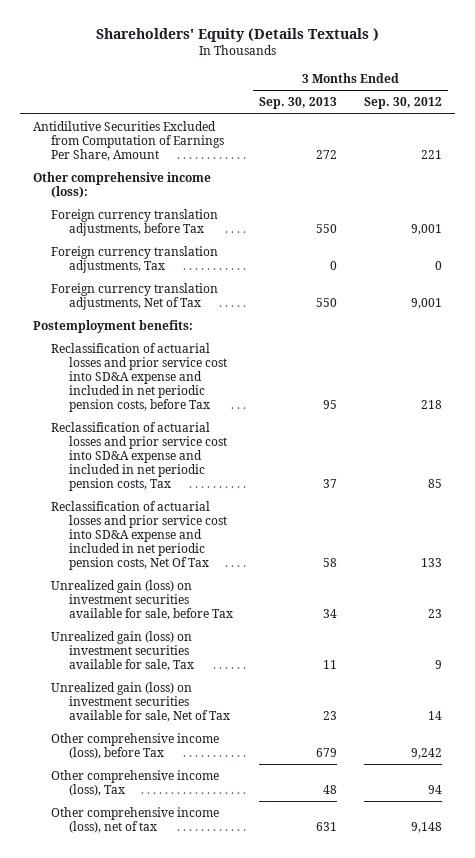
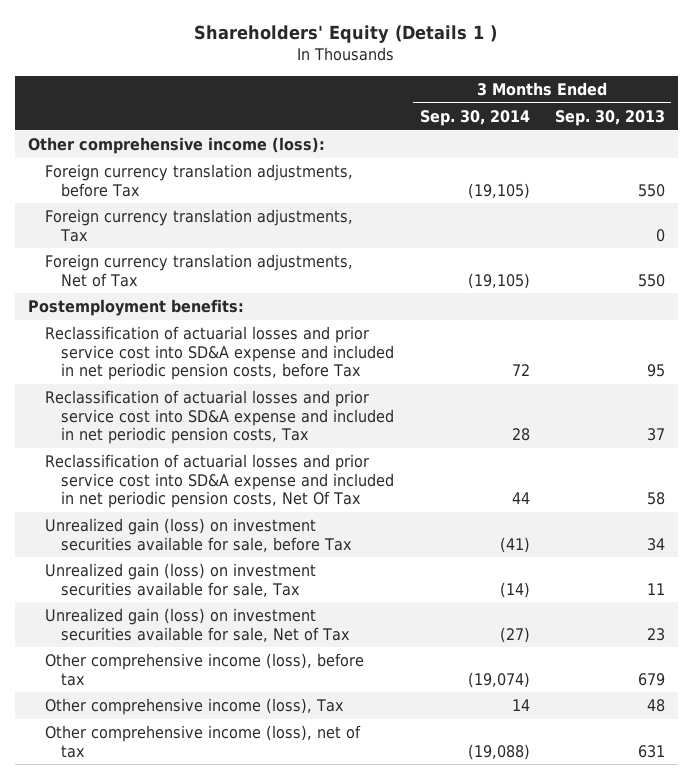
- Shareholders' Equity (Details Textuals )
+ Shareholders' Equity (Details 1 )
- | 3 Months Ended Sep. 30, 2013 | 3 Months Ended Sep. 30, 2012
+ | 3 Months Ended Sep. 30, 2014 | 3 Months Ended Sep. 30, 2013
- Antidilutive Securities Excluded from Computation of Earnings Per Share, Amount | 272 | 221
- Other comprehensive income (loss), before Tax | 679 | 9,242
+ Other comprehensive income (loss), before tax | (19,074) | 679

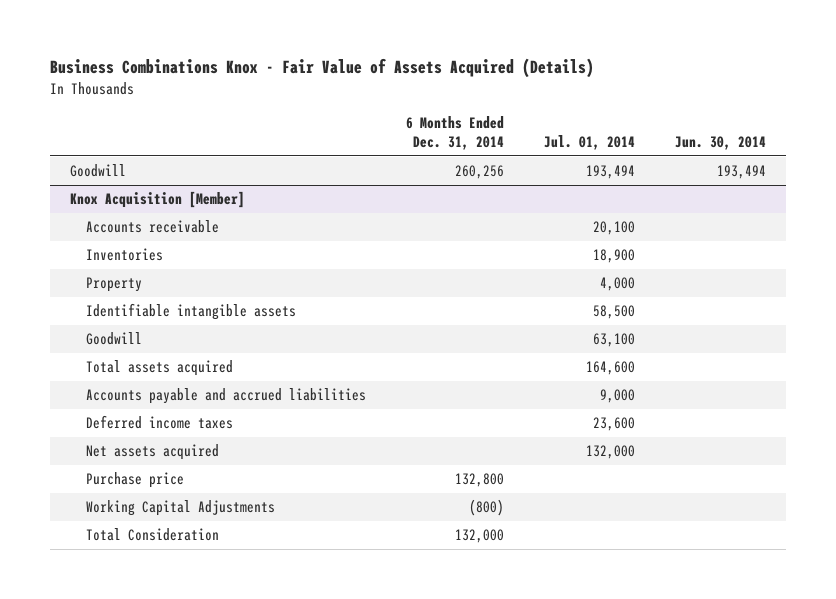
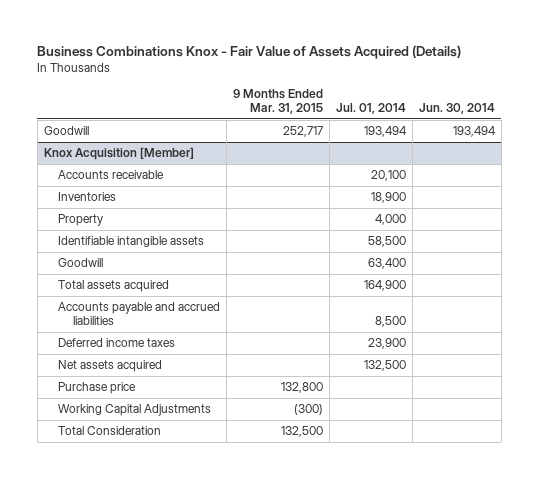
- | 6 Months Ended Dec. 31, 2014 | Jul. 01, 2014 | Jun. 30, 2014
+ | 9 Months Ended Mar. 31, 2015 | Jul. 01, 2014 | Jun. 30, 2014
@ Knox Acquisition [Member]
- Goodwill | | 63,100 |
- Total assets acquired | | 164,600 |
- Accounts payable and accrued liabilities | | 9,000 |
- Deferred income taxes | | 23,600 |
- Net assets acquired | | 132,000 |
+ Goodwill | | 63,400 |
+ Total assets acquired | | 164,900 |
+ Accounts payable and accrued liabilities | | 8,500 |
+ Deferred income taxes | | 23,900 |
+ Net assets acquired | | 132,500 |

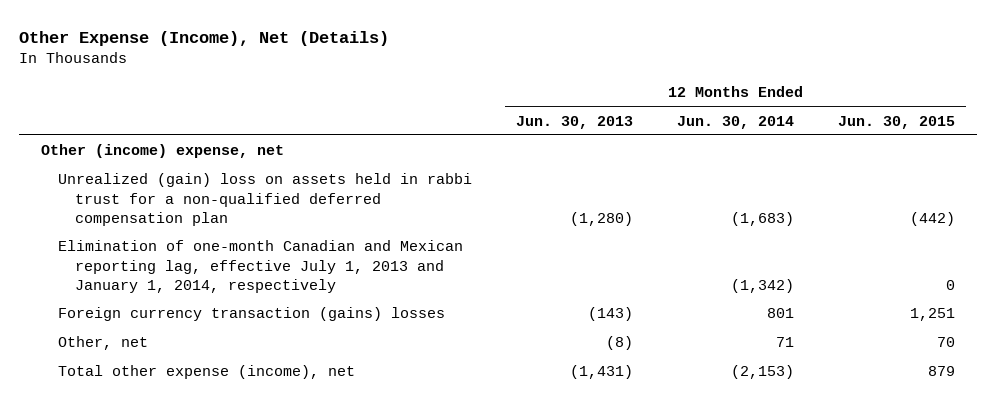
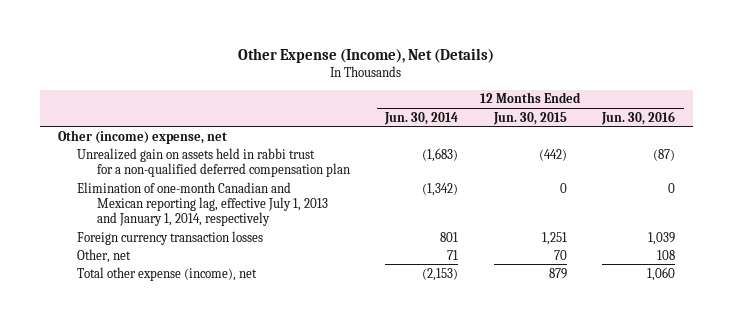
- | 12 Months Ended Jun. 30, 2013 | 12 Months Ended Jun. 30, 2014 | 12 Months Ended Jun. 30, 2015
+ | 12 Months Ended Jun. 30, 2014 | 12 Months Ended Jun. 30, 2015 | 12 Months Ended Jun. 30, 2016
- Unrealized (gain) loss on assets held in rabbi trust for a non-qualified deferred compensation plan | (1,280) | (1,683) | (442)
+ Unrealized gain on assets held in rabbi trust for a non-qualified deferred compensation plan | (1,683) | (442) | (87)
- Foreign currency transaction (gains) losses | (143) | 801 | 1,251
+ Foreign currency transaction losses | 801 | 1,251 | 1,039

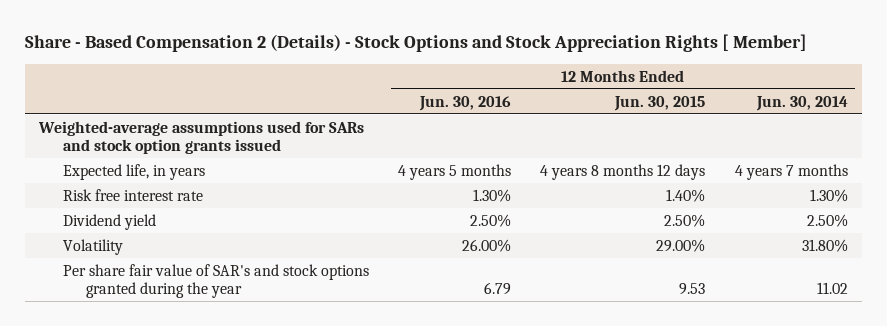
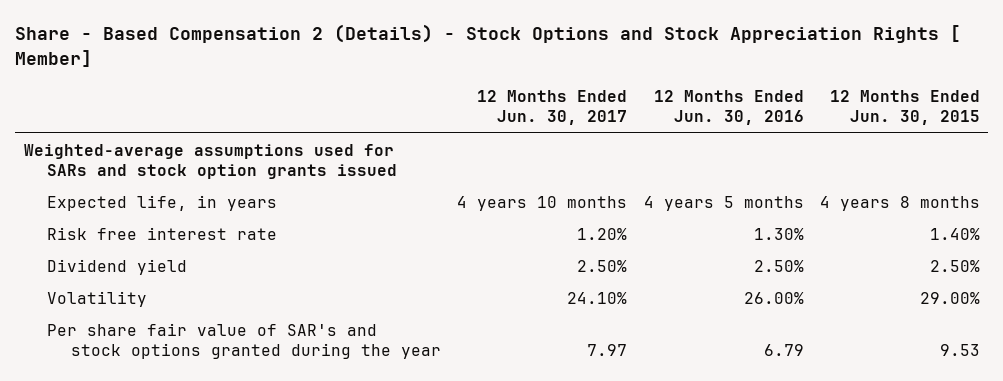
- | 12 Months Ended Jun. 30, 2016 | 12 Months Ended Jun. 30, 2015 | 12 Months Ended Jun. 30, 2014
+ | 12 Months Ended Jun. 30, 2017 | 12 Months Ended Jun. 30, 2016 | 12 Months Ended Jun. 30, 2015
- Expected life, in years | 4 years 5 months | 4 years 8 months 12 days | 4 years 7 months
+ Expected life, in years | 4 years 10 months | 4 years 5 months | 4 years 8 months

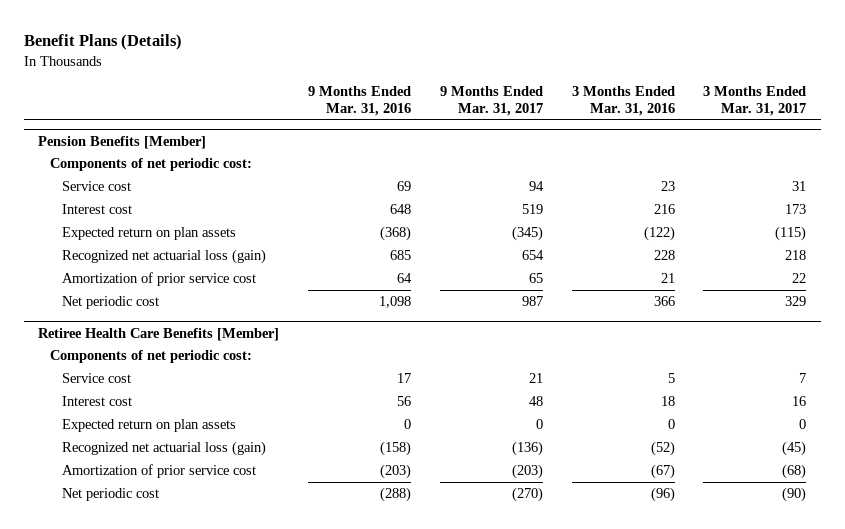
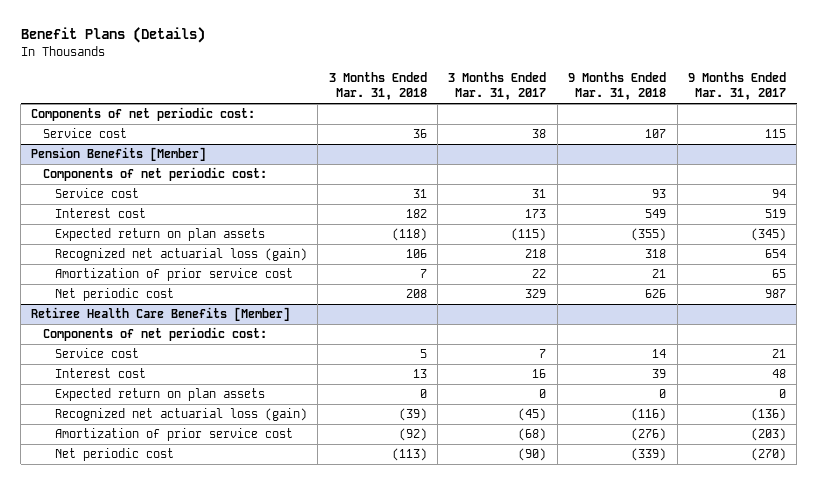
- | 9 Months Ended Mar. 31, 2016 | 9 Months Ended Mar. 31, 2017 | 3 Months Ended Mar. 31, 2016 | 3 Months Ended Mar. 31, 2017
+ | 3 Months Ended Mar. 31, 2018 | 3 Months Ended Mar. 31, 2017 | 9 Months Ended Mar. 31, 2018 | 9 Months Ended Mar. 31, 2017
+ Components of net periodic cost:
+ Service cost | 36 | 38 | 107 | 115

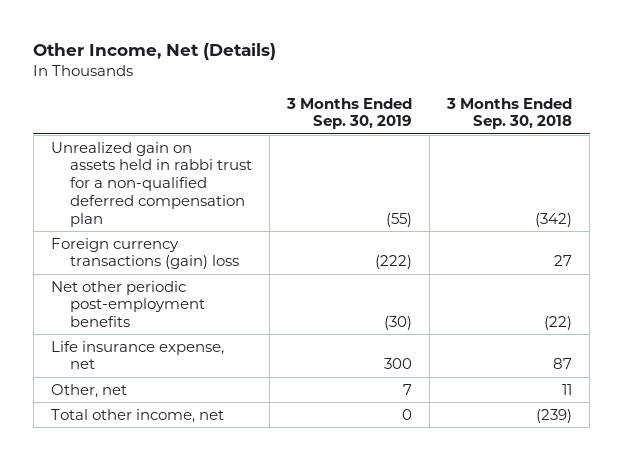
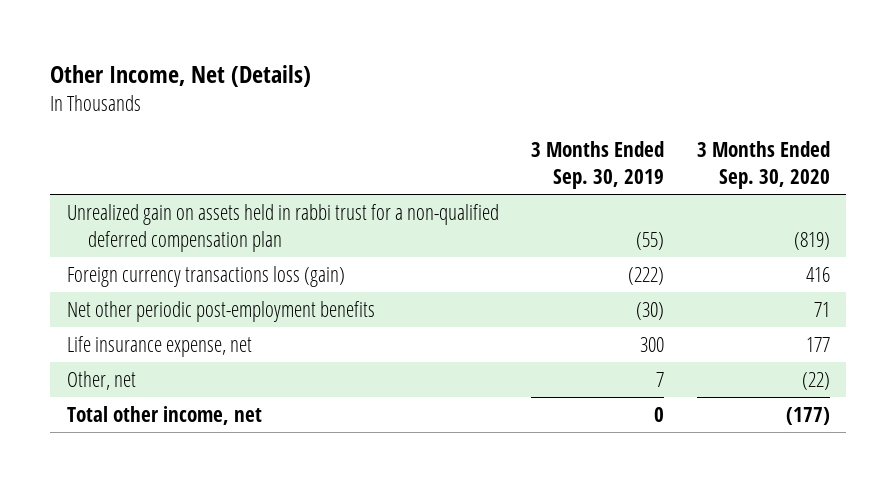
- | 3 Months Ended Sep. 30, 2019 | 3 Months Ended Sep. 30, 2018
+ | 3 Months Ended Sep. 30, 2019 | 3 Months Ended Sep. 30, 2020
- Foreign currency transactions (gain) loss | (222) | 27
+ Foreign currency transactions loss (gain) | (222) | 416

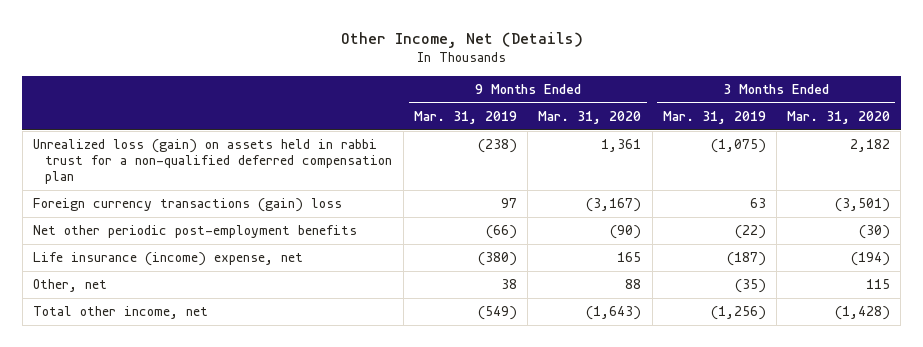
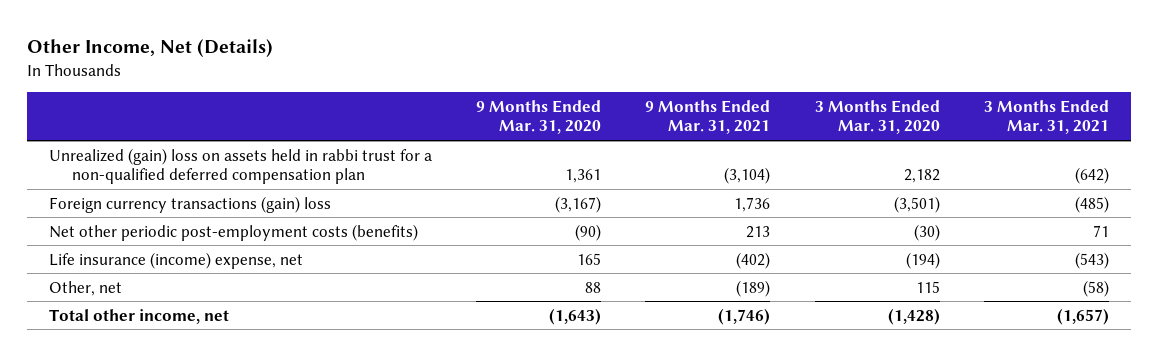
- | 9 Months Ended Mar. 31, 2019 | 9 Months Ended Mar. 31, 2020 | 3 Months Ended Mar. 31, 2019 | 3 Months Ended Mar. 31, 2020
+ | 9 Months Ended Mar. 31, 2020 | 9 Months Ended Mar. 31, 2021 | 3 Months Ended Mar. 31, 2020 | 3 Months Ended Mar. 31, 2021
- Unrealized loss (gain) on assets held in rabbi trust for a non-qualified deferred compensation plan | (238) | 1,361 | (1,075) | 2,182
+ Unrealized (gain) loss on assets held in rabbi trust for a non-qualified deferred compensation plan | 1,361 | (3,104) | 2,182 | (642)
- Net other periodic post-employment benefits | (66) | (90) | (22) | (30)
+ Net other periodic post-employment costs (benefits) | (90) | 213 | (30) | 71

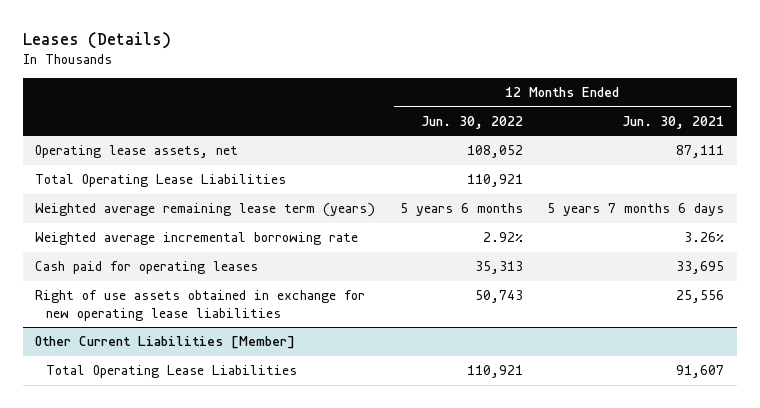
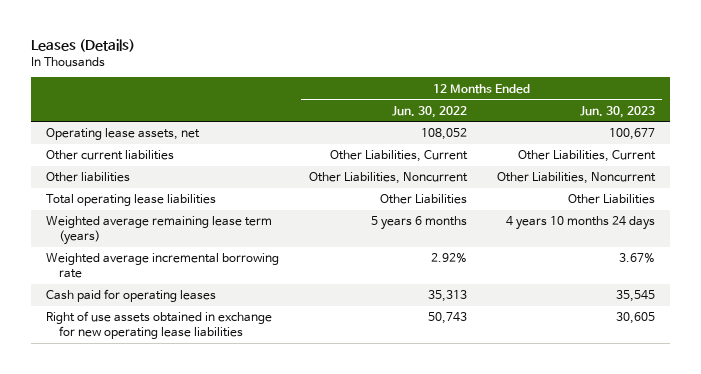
- | 12 Months Ended Jun. 30, 2022 | 12 Months Ended Jun. 30, 2021
+ | 12 Months Ended Jun. 30, 2022 | 12 Months Ended Jun. 30, 2023
- Total Operating Lease Liabilities | 110,921 |
+ Other current liabilities | Other Liabilities, Current | Other Liabilities, Current
+ Other liabilities | Other Liabilities, Noncurrent | Other Liabilities, Noncurrent
+ Total operating lease liabilities | Other Liabilities | Other Liabilities
- Other Current Liabilities [Member]
- Total Operating Lease Liabilities | 110,921 | 91,607

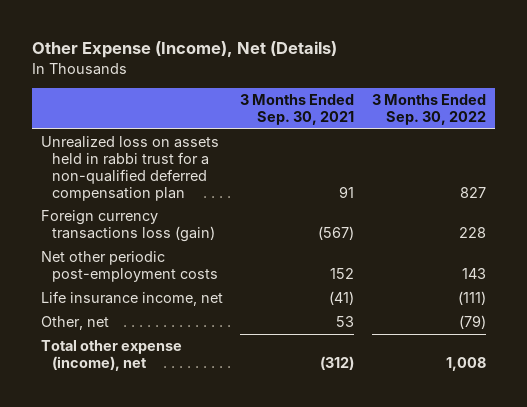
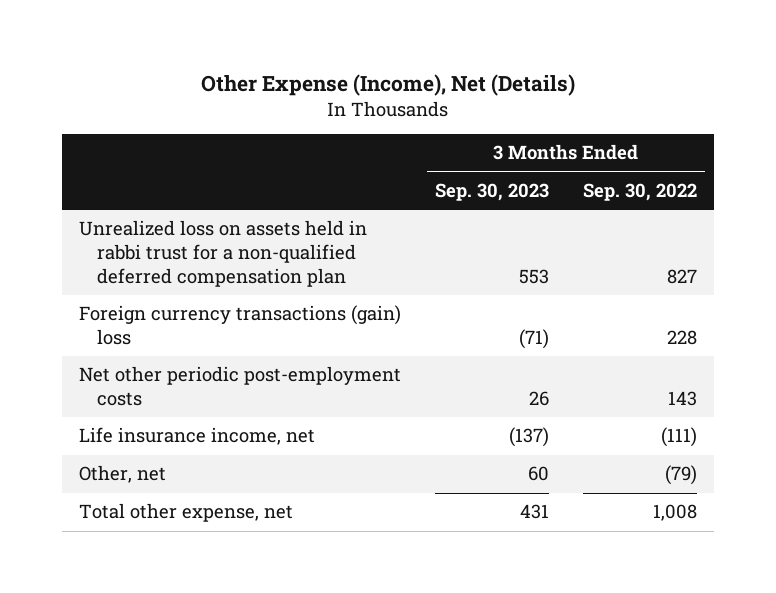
- | 3 Months Ended Sep. 30, 2021 | 3 Months Ended Sep. 30, 2022
+ | 3 Months Ended Sep. 30, 2023 | 3 Months Ended Sep. 30, 2022
- Foreign currency transactions loss (gain) | (567) | 228
+ Foreign currency transactions (gain) loss | (71) | 228
- Total other expense (income), net | (312) | 1,008
+ Total other expense, net | 431 | 1,008

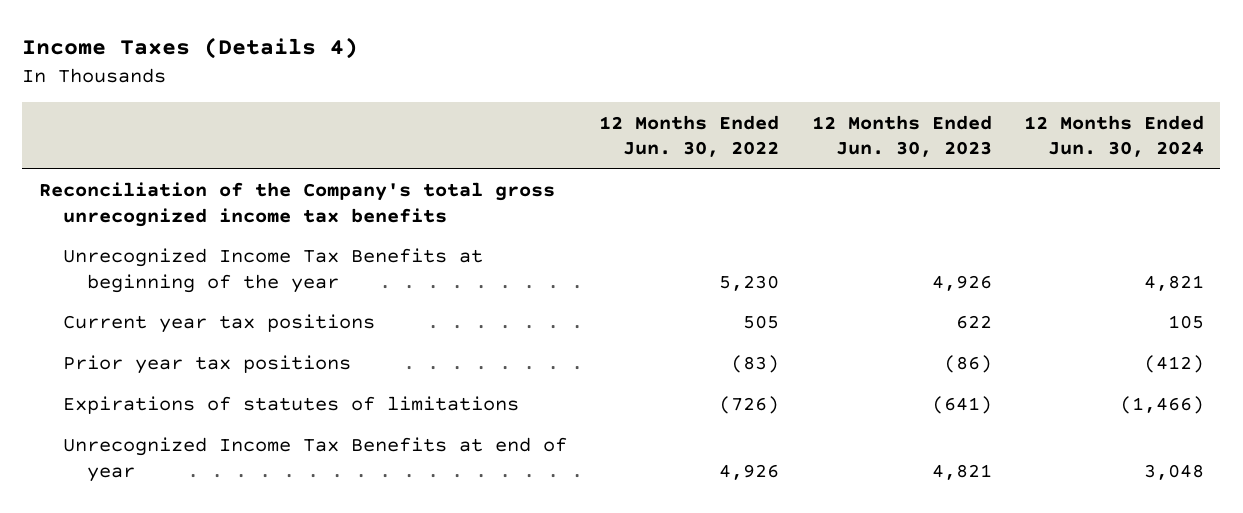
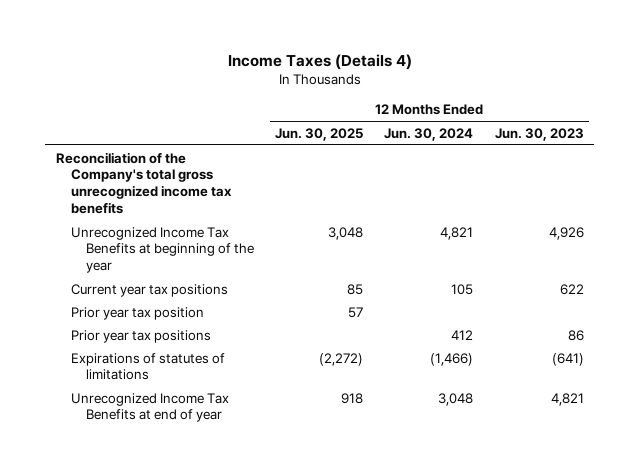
- | 12 Months Ended Jun. 30, 2022 | 12 Months Ended Jun. 30, 2023 | 12 Months Ended Jun. 30, 2024
+ | 12 Months Ended Jun. 30, 2025 | 12 Months Ended Jun. 30, 2024 | 12 Months Ended Jun. 30, 2023
- Prior year tax positions | (83) | (86) | (412)
+ Prior year tax position | 57 | |
+ Prior year tax positions | | 412 | 86

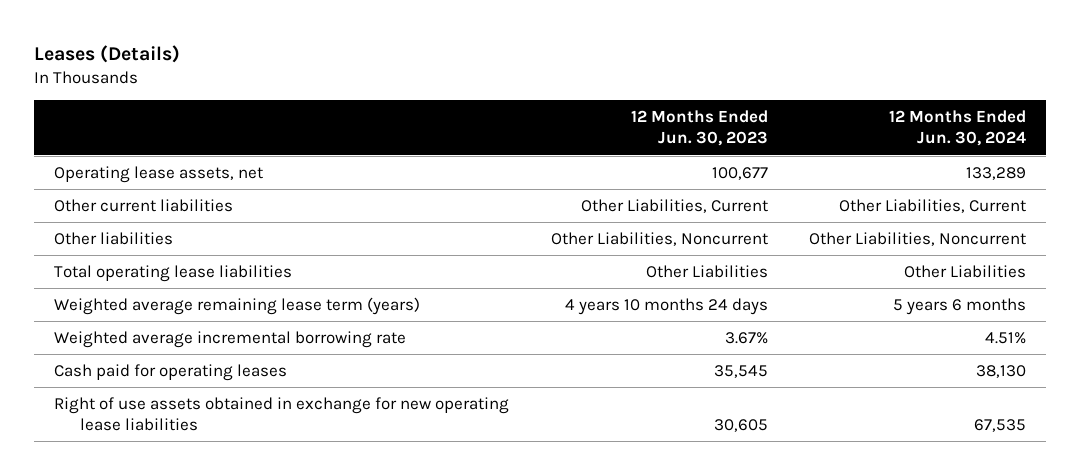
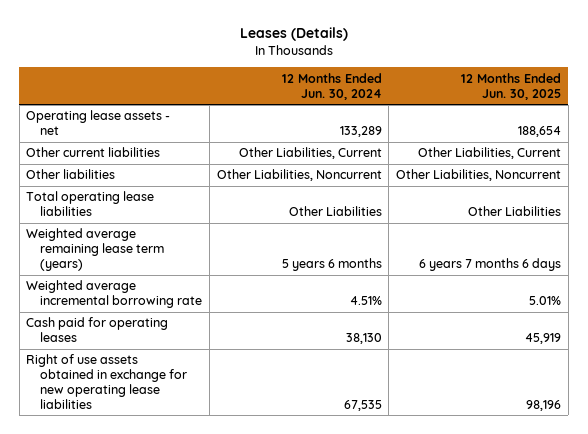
- | 12 Months Ended Jun. 30, 2023 | 12 Months Ended Jun. 30, 2024
+ | 12 Months Ended Jun. 30, 2024 | 12 Months Ended Jun. 30, 2025
- Operating lease assets, net | 100,677 | 133,289
+ Operating lease assets - net | 133,289 | 188,654

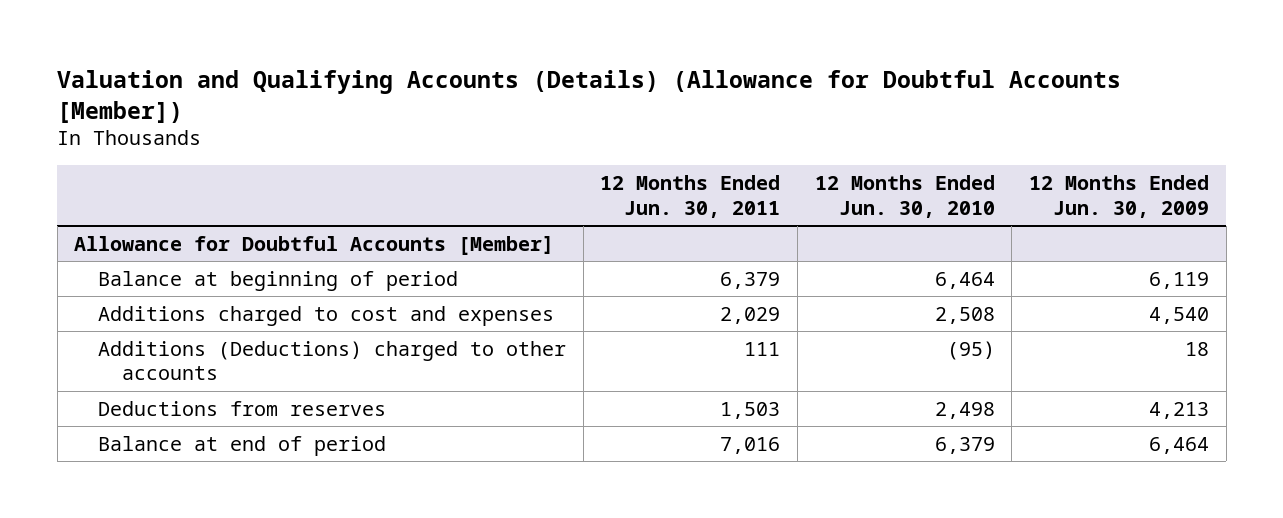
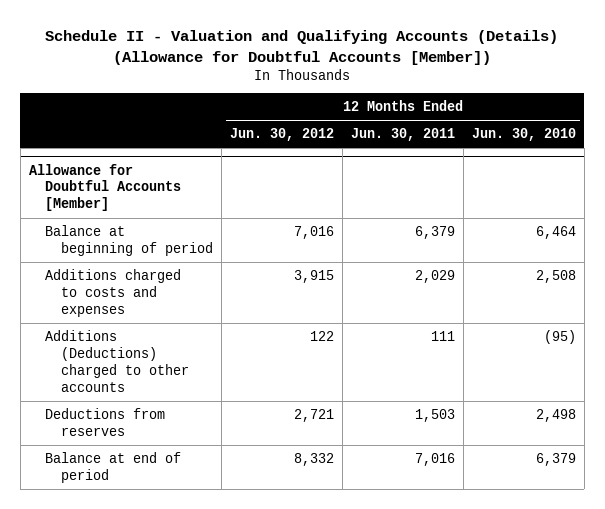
- Valuation and Qualifying Accounts (Details) (Allowance for Doubtful Accounts [Member])
+ Schedule II - Valuation and Qualifying Accounts (Details) (Allowance for Doubtful Accounts [Member])
- | 12 Months Ended Jun. 30, 2011 | 12 Months Ended Jun. 30, 2010 | 12 Months Ended Jun. 30, 2009
+ | 12 Months Ended Jun. 30, 2012 | 12 Months Ended Jun. 30, 2011 | 12 Months Ended Jun. 30, 2010
@ Allowance for Doubtful Accounts [Member]
- Additions charged to cost and expenses | 2,029 | 2,508 | 4,540
+ Additions charged to costs and expenses | 3,915 | 2,029 | 2,508

